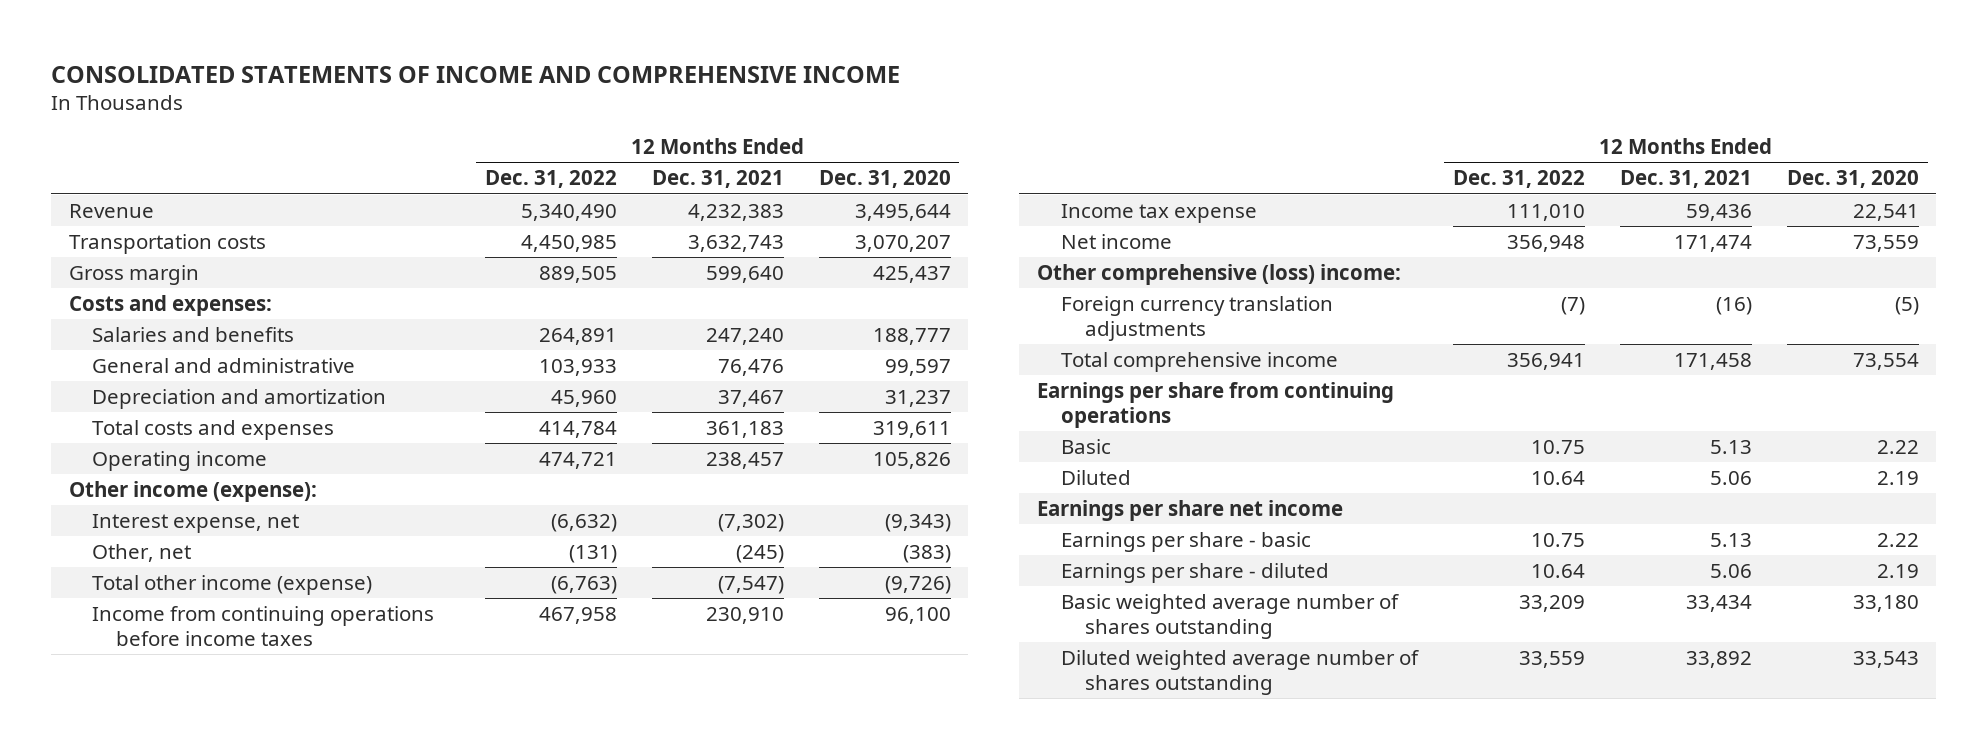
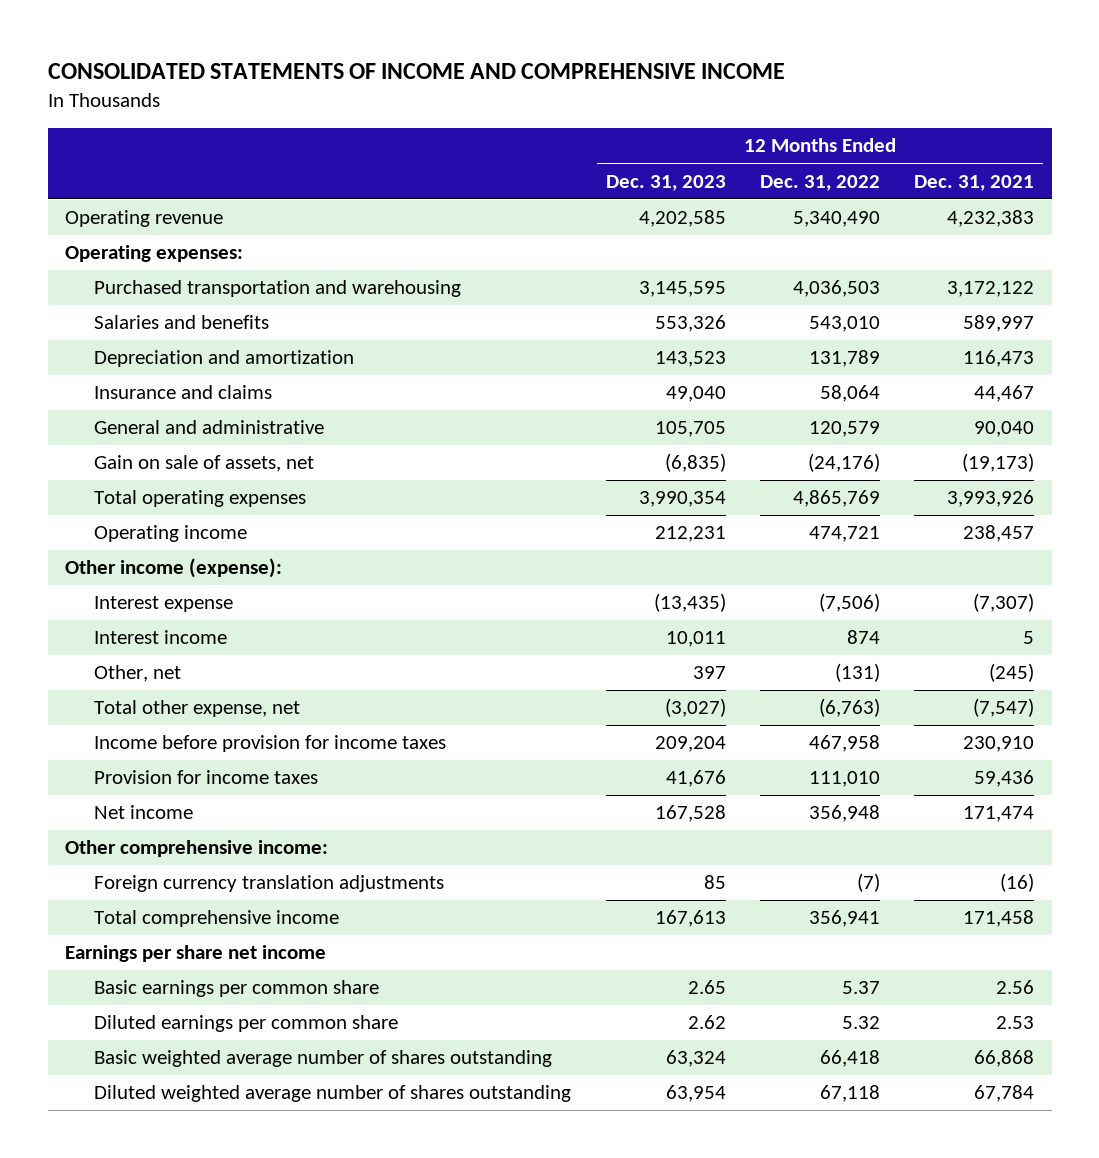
- | 12 Months Ended Dec. 31, 2022 | 12 Months Ended Dec. 31, 2021 | 12 Months Ended Dec. 31, 2020
+ | 12 Months Ended Dec. 31, 2023 | 12 Months Ended Dec. 31, 2022 | 12 Months Ended Dec. 31, 2021
- Revenue | 5,340,490 | 4,232,383 | 3,495,644
- Transportation costs | 4,450,985 | 3,632,743 | 3,070,207
- Gross margin | 889,505 | 599,640 | 425,437
- Costs and expenses:
- Salaries and benefits | 264,891 | 247,240 | 188,777
- General and administrative | 103,933 | 76,476 | 99,597
- Depreciation and amortization | 45,960 | 37,467 | 31,237
- Total costs and expenses | 414,784 | 361,183 | 319,611
+ Operating revenue | 4,202,585 | 5,340,490 | 4,232,383
+ Operating expenses:
+ Purchased transportation and warehousing | 3,145,595 | 4,036,503 | 3,172,122
+ Salaries and benefits | 553,326 | 543,010 | 589,997
+ Depreciation and amortization | 143,523 | 131,789 | 116,473
+ Insurance and claims | 49,040 | 58,064 | 44,467
+ General and administrative | 105,705 | 120,579 | 90,040
+ Gain on sale of assets, net | (6,835) | (24,176) | (19,173)
+ Total operating expenses | 3,990,354 | 4,865,769 | 3,993,926
- Interest expense, net | (6,632) | (7,302) | (9,343)
+ Interest expense | (13,435) | (7,506) | (7,307)
+ Interest income | 10,011 | 874 | 5
- Total other income (expense) | (6,763) | (7,547) | (9,726)
- Income from continuing operations before income taxes | 467,958 | 230,910 | 96,100
- Income tax expense | 111,010 | 59,436 | 22,541
+ Total other expense, net | (3,027) | (6,763) | (7,547)
+ Income before provision for income taxes | 209,204 | 467,958 | 230,910
+ Provision for income taxes | 41,676 | 111,010 | 59,436
- Other comprehensive (loss) income:
+ Other comprehensive income:
- Earnings per share from continuing operations
- Basic | 10.75 | 5.13 | 2.22
- Diluted | 10.64 | 5.06 | 2.19
- Earnings per share - basic | 10.75 | 5.13 | 2.22
- Earnings per share - diluted | 10.64 | 5.06 | 2.19
- Basic weighted average number of shares outstanding | 33,209 | 33,434 | 33,180
- Diluted weighted average number of shares outstanding | 33,559 | 33,892 | 33,543
+ Basic earnings per common share | 2.65 | 5.37 | 2.56
+ Diluted earnings per common share | 2.62 | 5.32 | 2.53
+ Basic weighted average number of shares outstanding | 63,324 | 66,418 | 66,868
+ Diluted weighted average number of shares outstanding | 63,954 | 67,118 | 67,784

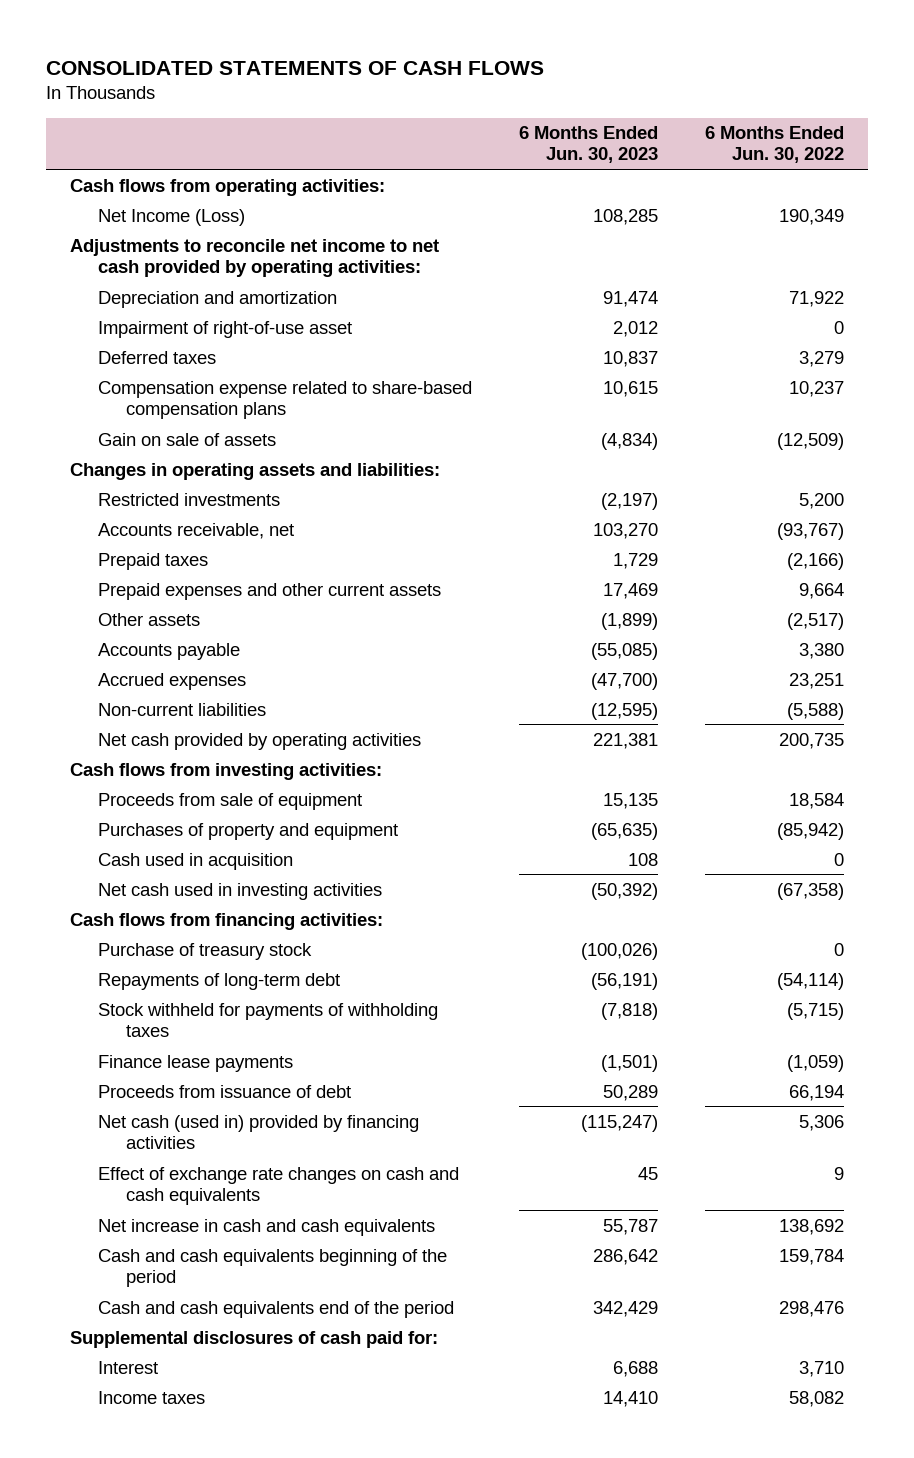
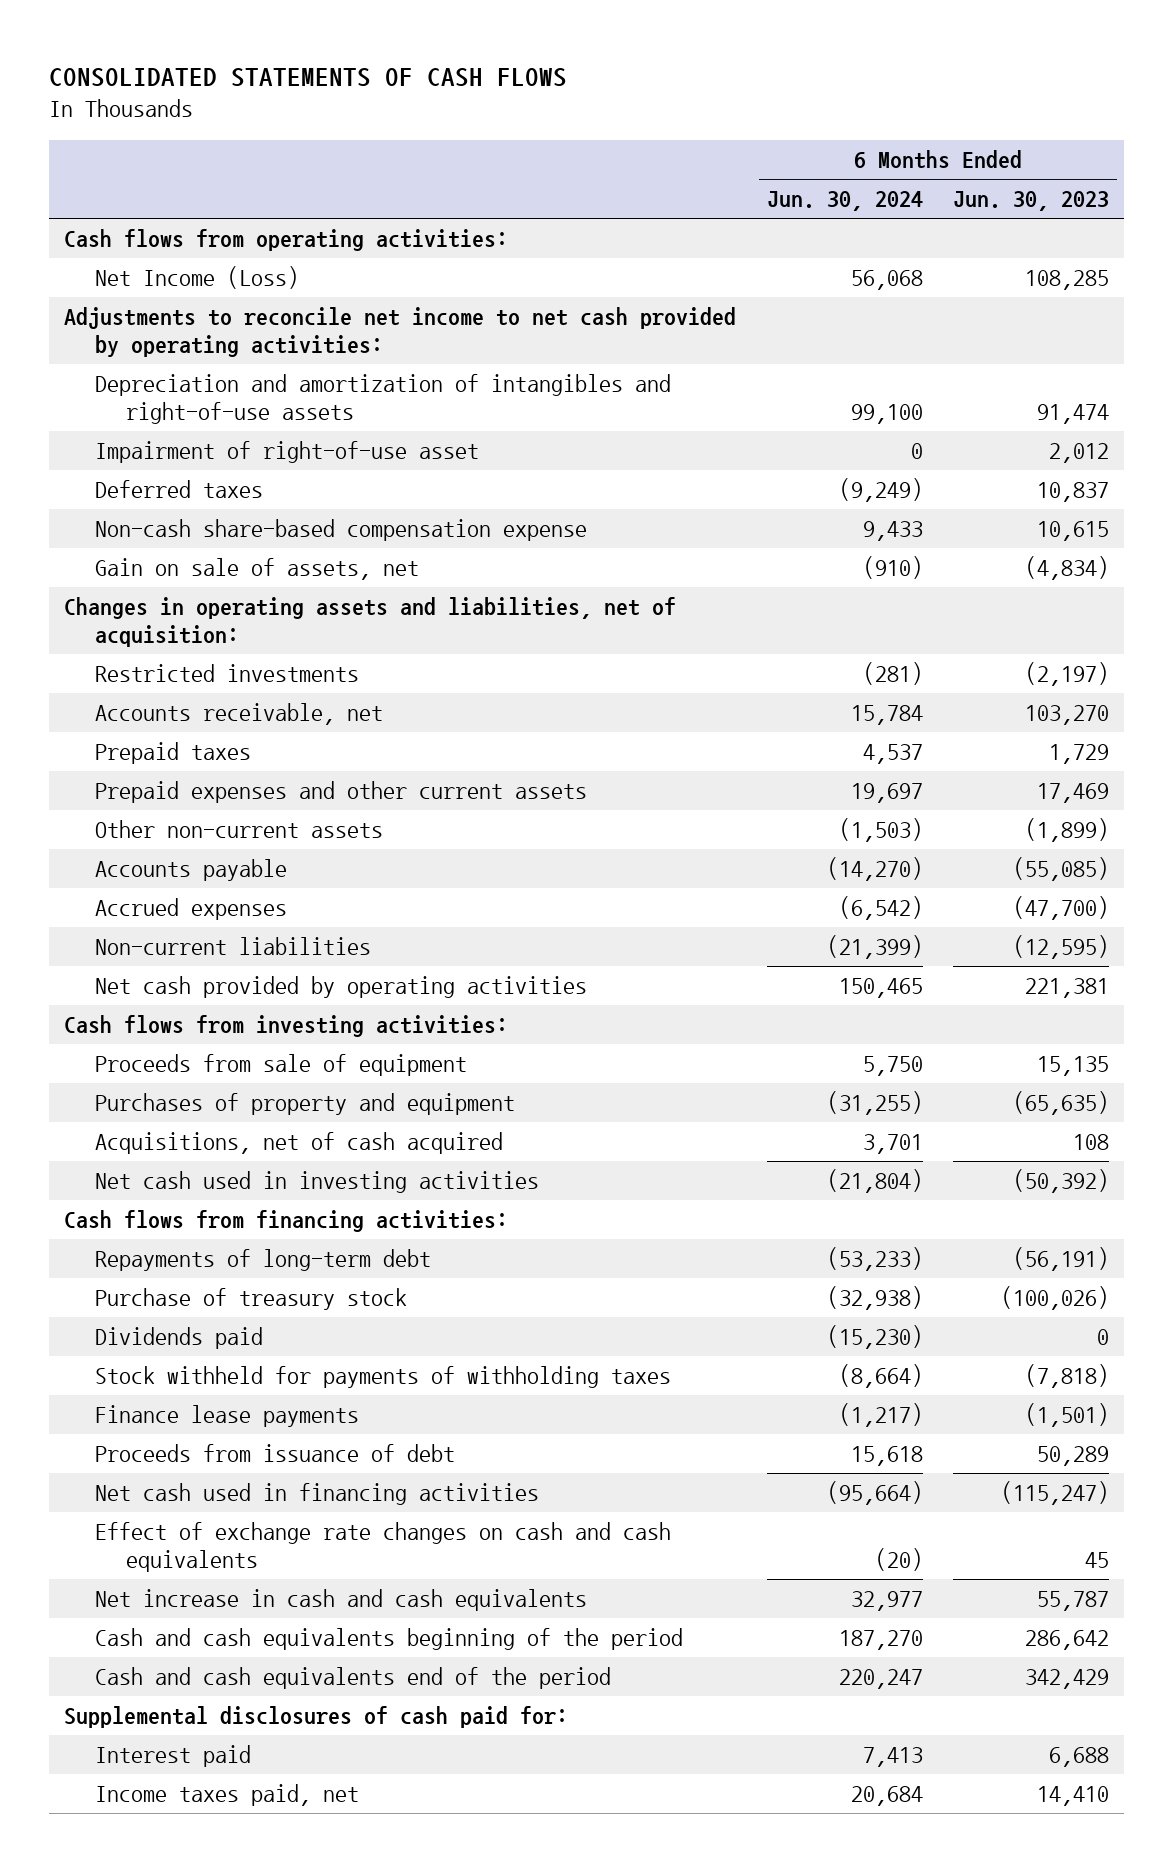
- | 6 Months Ended Jun. 30, 2023 | 6 Months Ended Jun. 30, 2022
+ | 6 Months Ended Jun. 30, 2024 | 6 Months Ended Jun. 30, 2023
- Depreciation and amortization | 91,474 | 71,922
+ Depreciation and amortization of intangibles and right-of-use assets | 99,100 | 91,474
- Compensation expense related to share-based compensation plans | 10,615 | 10,237
- Gain on sale of assets | (4,834) | (12,509)
- Changes in operating assets and liabilities:
+ Non-cash share-based compensation expense | 9,433 | 10,615
+ Gain on sale of assets, net | (910) | (4,834)
+ Changes in operating assets and liabilities, net of acquisition:
- Other assets | (1,899) | (2,517)
+ Other non-current assets | (1,503) | (1,899)
- Cash used in acquisition | 108 | 0
+ Acquisitions, net of cash acquired | 3,701 | 108
moved down: Purchase of treasury stock | (32,938) | (100,026)
+ Dividends paid | (15,230) | 0
- Net cash (used in) provided by financing activities | (115,247) | 5,306
+ Net cash used in financing activities | (95,664) | (115,247)
- Interest | 6,688 | 3,710
- Income taxes | 14,410 | 58,082
+ Interest paid | 7,413 | 6,688
+ Income taxes paid, net | 20,684 | 14,410

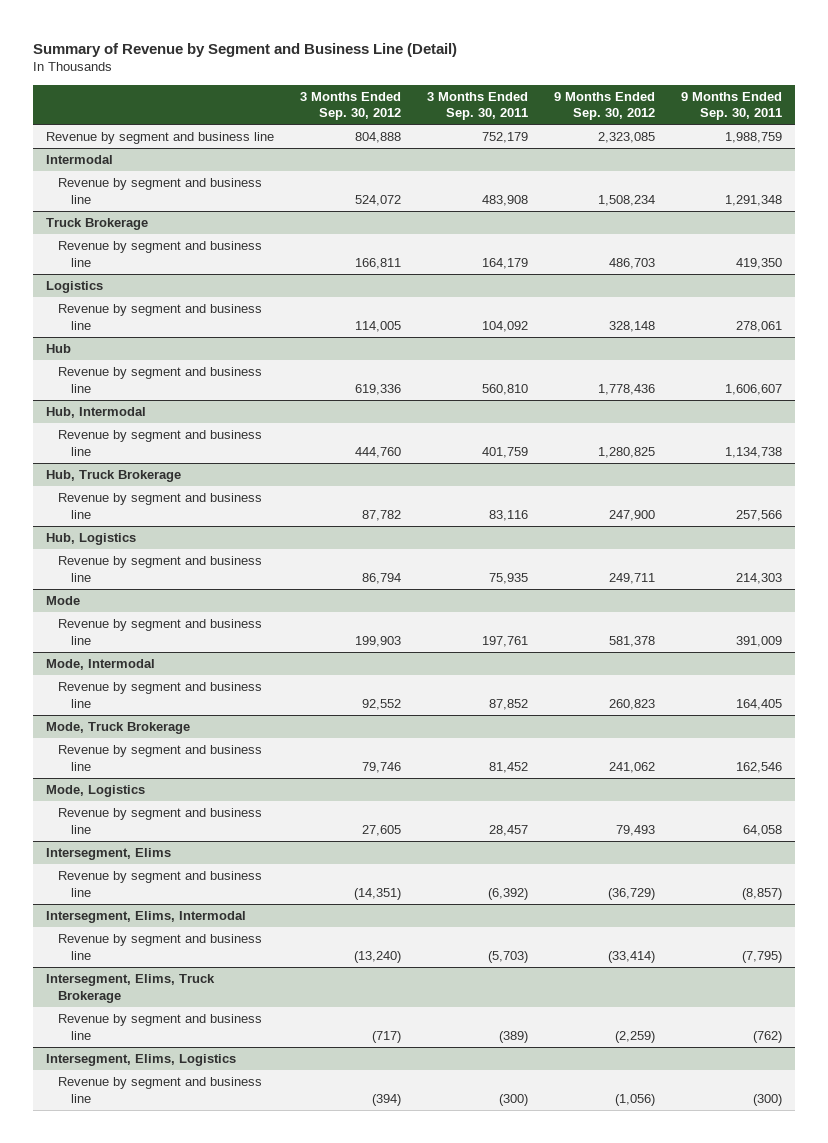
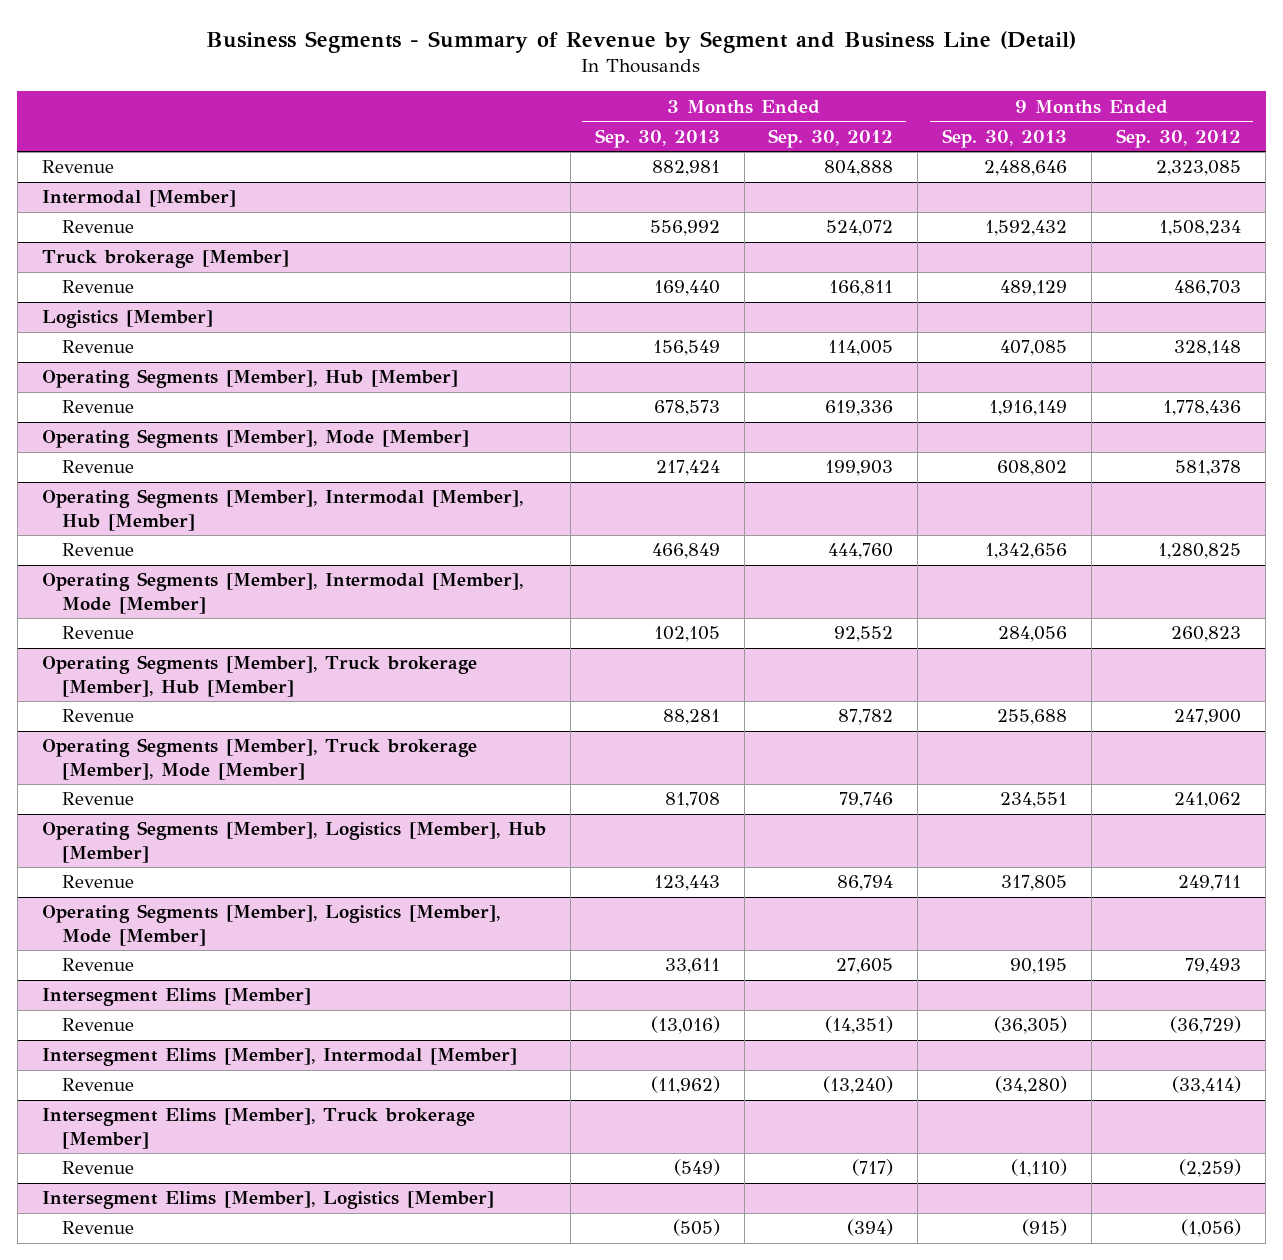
- Summary of Revenue by Segment and Business Line (Detail)
+ Business Segments - Summary of Revenue by Segment and Business Line (Detail)
- | 3 Months Ended Sep. 30, 2012 | 3 Months Ended Sep. 30, 2011 | 9 Months Ended Sep. 30, 2012 | 9 Months Ended Sep. 30, 2011
+ | 3 Months Ended Sep. 30, 2013 | 3 Months Ended Sep. 30, 2012 | 9 Months Ended Sep. 30, 2013 | 9 Months Ended Sep. 30, 2012
- Revenue by segment and business line | 804,888 | 752,179 | 2,323,085 | 1,988,759
- Intermodal
- Revenue by segment and business line | 524,072 | 483,908 | 1,508,234 | 1,291,348
- Truck Brokerage
- Revenue by segment and business line | 166,811 | 164,179 | 486,703 | 419,350
- Logistics
- Revenue by segment and business line | 114,005 | 104,092 | 328,148 | 278,061
- Hub
- Revenue by segment and business line | 619,336 | 560,810 | 1,778,436 | 1,606,607
- Hub, Intermodal
- Revenue by segment and business line | 444,760 | 401,759 | 1,280,825 | 1,134,738
- Hub, Truck Brokerage
- Revenue by segment and business line | 87,782 | 83,116 | 247,900 | 257,566
- Hub, Logistics
- Revenue by segment and business line | 86,794 | 75,935 | 249,711 | 214,303
- Mode
- Revenue by segment and business line | 199,903 | 197,761 | 581,378 | 391,009
- Mode, Intermodal
- Revenue by segment and business line | 92,552 | 87,852 | 260,823 | 164,405
- Mode, Truck Brokerage
- Revenue by segment and business line | 79,746 | 81,452 | 241,062 | 162,546
- Mode, Logistics
- Revenue by segment and business line | 27,605 | 28,457 | 79,493 | 64,058
- Intersegment, Elims
- Revenue by segment and business line | (14,351) | (6,392) | (36,729) | (8,857)
- Intersegment, Elims, Intermodal
- Revenue by segment and business line | (13,240) | (5,703) | (33,414) | (7,795)
- Intersegment, Elims, Truck Brokerage
- Revenue by segment and business line | (717) | (389) | (2,259) | (762)
- Intersegment, Elims, Logistics
- Revenue by segment and business line | (394) | (300) | (1,056) | (300)
+ Revenue | 882,981 | 804,888 | 2,488,646 | 2,323,085
+ Intermodal [Member]
+ Revenue | 556,992 | 524,072 | 1,592,432 | 1,508,234
+ Truck brokerage [Member]
+ Revenue | 169,440 | 166,811 | 489,129 | 486,703
+ Logistics [Member]
+ Revenue | 156,549 | 114,005 | 407,085 | 328,148
+ Operating Segments [Member], Hub [Member]
+ Revenue | 678,573 | 619,336 | 1,916,149 | 1,778,436
+ Operating Segments [Member], Mode [Member]
+ Revenue | 217,424 | 199,903 | 608,802 | 581,378
+ Operating Segments [Member], Intermodal [Member], Hub [Member]
+ Revenue | 466,849 | 444,760 | 1,342,656 | 1,280,825
+ Operating Segments [Member], Intermodal [Member], Mode [Member]
+ Revenue | 102,105 | 92,552 | 284,056 | 260,823
+ Operating Segments [Member], Truck brokerage [Member], Hub [Member]
+ Revenue | 88,281 | 87,782 | 255,688 | 247,900
+ Operating Segments [Member], Truck brokerage [Member], Mode [Member]
+ Revenue | 81,708 | 79,746 | 234,551 | 241,062
+ Operating Segments [Member], Logistics [Member], Hub [Member]
+ Revenue | 123,443 | 86,794 | 317,805 | 249,711
+ Operating Segments [Member], Logistics [Member], Mode [Member]
+ Revenue | 33,611 | 27,605 | 90,195 | 79,493
+ Intersegment Elims [Member]
+ Revenue | (13,016) | (14,351) | (36,305) | (36,729)
+ Intersegment Elims [Member], Intermodal [Member]
+ Revenue | (11,962) | (13,240) | (34,280) | (33,414)
+ Intersegment Elims [Member], Truck brokerage [Member]
+ Revenue | (549) | (717) | (1,110) | (2,259)
+ Intersegment Elims [Member], Logistics [Member]
+ Revenue | (505) | (394) | (915) | (1,056)

